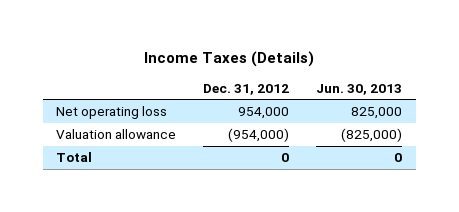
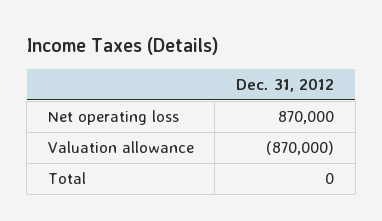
- | Dec. 31, 2012 | Jun. 30, 2013
+ | Dec. 31, 2012
- Net operating loss | 954,000 | 825,000
- Valuation allowance | (954,000) | (825,000)
+ Net operating loss | 870,000
+ Valuation allowance | (870,000)

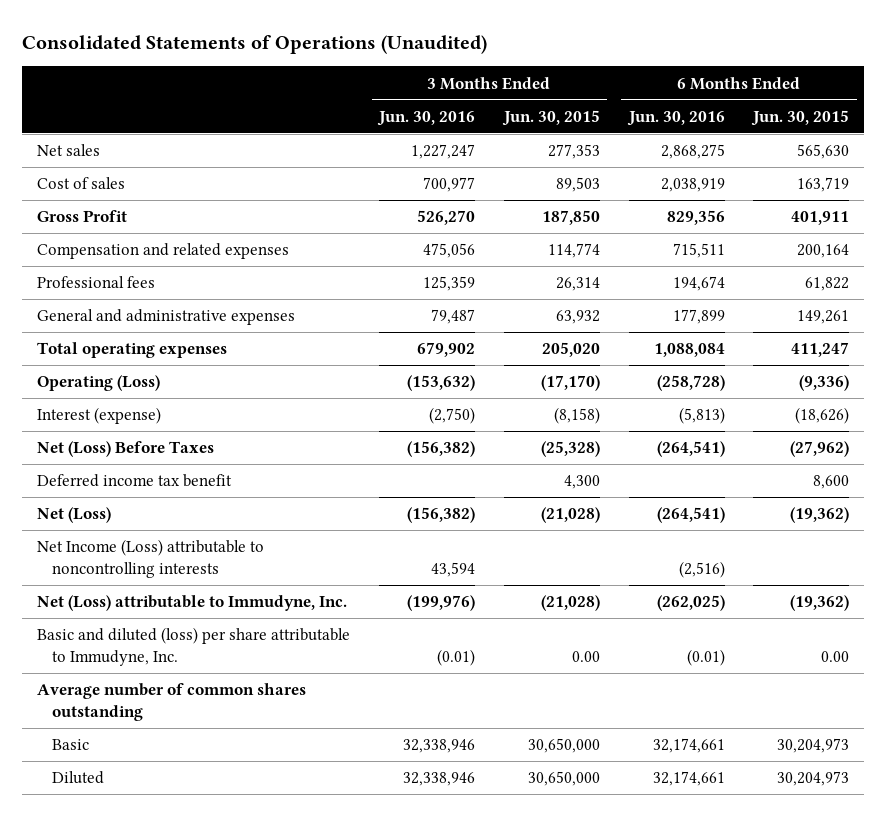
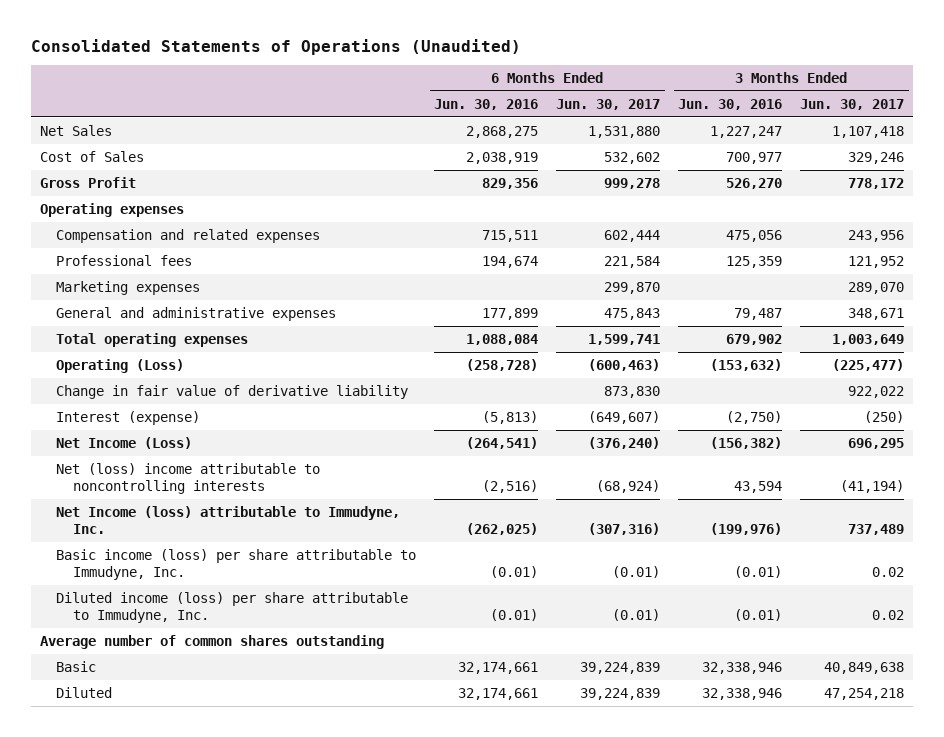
- | 3 Months Ended Jun. 30, 2016 | 3 Months Ended Jun. 30, 2015 | 6 Months Ended Jun. 30, 2016 | 6 Months Ended Jun. 30, 2015
+ | 6 Months Ended Jun. 30, 2016 | 6 Months Ended Jun. 30, 2017 | 3 Months Ended Jun. 30, 2016 | 3 Months Ended Jun. 30, 2017
- Net sales | 1,227,247 | 277,353 | 2,868,275 | 565,630
- Cost of sales | 700,977 | 89,503 | 2,038,919 | 163,719
+ Net Sales | 2,868,275 | 1,531,880 | 1,227,247 | 1,107,418
+ Cost of Sales | 2,038,919 | 532,602 | 700,977 | 329,246
+ Operating expenses
+ Marketing expenses | | 299,870 | | 289,070
+ Change in fair value of derivative liability | | 873,830 | | 922,022
- Net (Loss) Before Taxes | (156,382) | (25,328) | (264,541) | (27,962)
- Deferred income tax benefit | | 4,300 | | 8,600
- Net (Loss) | (156,382) | (21,028) | (264,541) | (19,362)
- Net Income (Loss) attributable to noncontrolling interests | 43,594 | | (2,516) |
- Net (Loss) attributable to Immudyne, Inc. | (199,976) | (21,028) | (262,025) | (19,362)
- Basic and diluted (loss) per share attributable to Immudyne, Inc. | (0.01) | 0.00 | (0.01) | 0.00
+ Net Income (Loss) | (264,541) | (376,240) | (156,382) | 696,295
+ Net (loss) income attributable to noncontrolling interests | (2,516) | (68,924) | 43,594 | (41,194)
+ Net Income (loss) attributable to Immudyne, Inc. | (262,025) | (307,316) | (199,976) | 737,489
+ Basic income (loss) per share attributable to Immudyne, Inc. | (0.01) | (0.01) | (0.01) | 0.02
+ Diluted income (loss) per share attributable to Immudyne, Inc. | (0.01) | (0.01) | (0.01) | 0.02

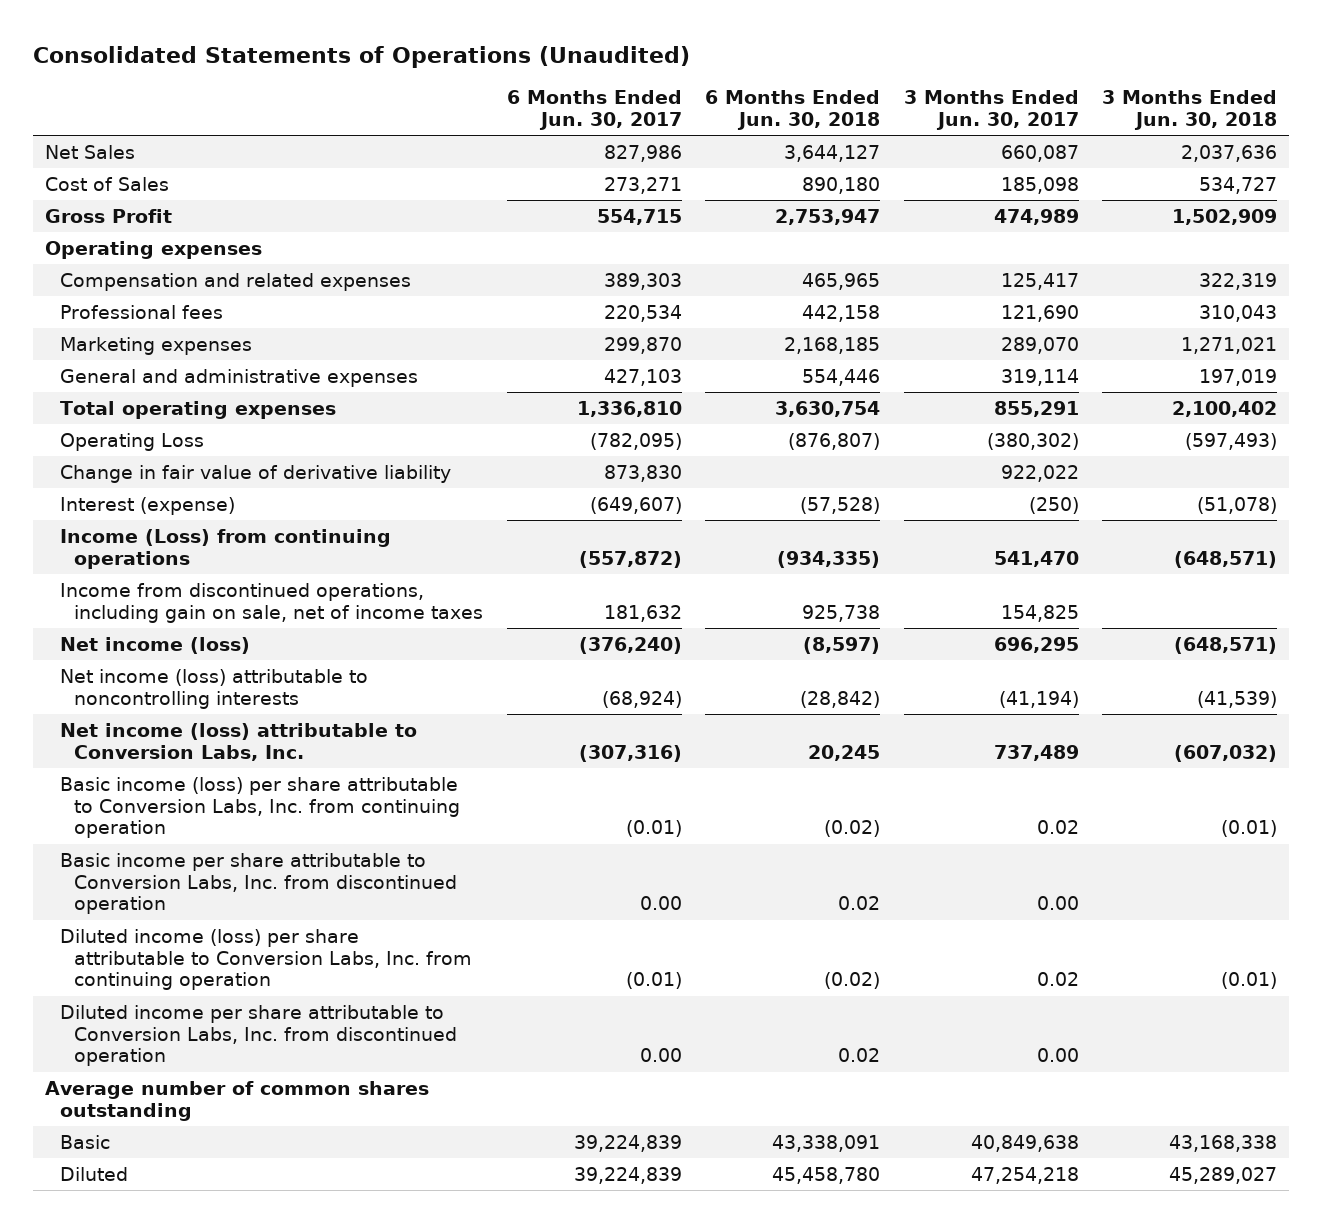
- | 6 Months Ended Jun. 30, 2016 | 6 Months Ended Jun. 30, 2017 | 3 Months Ended Jun. 30, 2016 | 3 Months Ended Jun. 30, 2017
+ | 6 Months Ended Jun. 30, 2017 | 6 Months Ended Jun. 30, 2018 | 3 Months Ended Jun. 30, 2017 | 3 Months Ended Jun. 30, 2018
- Net Sales | 2,868,275 | 1,531,880 | 1,227,247 | 1,107,418
- Cost of Sales | 2,038,919 | 532,602 | 700,977 | 329,246
- Gross Profit | 829,356 | 999,278 | 526,270 | 778,172
+ Net Sales | 827,986 | 3,644,127 | 660,087 | 2,037,636
+ Cost of Sales | 273,271 | 890,180 | 185,098 | 534,727
+ Gross Profit | 554,715 | 2,753,947 | 474,989 | 1,502,909
- Compensation and related expenses | 715,511 | 602,444 | 475,056 | 243,956
- Professional fees | 194,674 | 221,584 | 125,359 | 121,952
+ Compensation and related expenses | 389,303 | 465,965 | 125,417 | 322,319
+ Professional fees | 220,534 | 442,158 | 121,690 | 310,043
- General and administrative expenses | 177,899 | 475,843 | 79,487 | 348,671
- Total operating expenses | 1,088,084 | 1,599,741 | 679,902 | 1,003,649
- Operating (Loss) | (258,728) | (600,463) | (153,632) | (225,477)
+ General and administrative expenses | 427,103 | 554,446 | 319,114 | 197,019
+ Total operating expenses | 1,336,810 | 3,630,754 | 855,291 | 2,100,402
+ Operating Loss | (782,095) | (876,807) | (380,302) | (597,493)
- Net Income (Loss) | (264,541) | (376,240) | (156,382) | 696,295
- Net (loss) income attributable to noncontrolling interests | (2,516) | (68,924) | 43,594 | (41,194)
- Net Income (loss) attributable to Immudyne, Inc. | (262,025) | (307,316) | (199,976) | 737,489
- Basic income (loss) per share attributable to Immudyne, Inc. | (0.01) | (0.01) | (0.01) | 0.02
- Diluted income (loss) per share attributable to Immudyne, Inc. | (0.01) | (0.01) | (0.01) | 0.02
+ Income (Loss) from continuing operations | (557,872) | (934,335) | 541,470 | (648,571)
+ Income from discontinued operations, including gain on sale, net of income taxes | 181,632 | 925,738 | 154,825 |
+ Net income (loss) | (376,240) | (8,597) | 696,295 | (648,571)
+ Net income (loss) attributable to noncontrolling interests | (68,924) | (28,842) | (41,194) | (41,539)
+ Net income (loss) attributable to Conversion Labs, Inc. | (307,316) | 20,245 | 737,489 | (607,032)
+ Basic income (loss) per share attributable to Conversion Labs, Inc. from continuing operation | (0.01) | (0.02) | 0.02 | (0.01)
+ Basic income per share attributable to Conversion Labs, Inc. from discontinued operation | 0.00 | 0.02 | 0.00 |
+ Diluted income (loss) per share attributable to Conversion Labs, Inc. from continuing operation | (0.01) | (0.02) | 0.02 | (0.01)
+ Diluted income per share attributable to Conversion Labs, Inc. from discontinued operation | 0.00 | 0.02 | 0.00 |

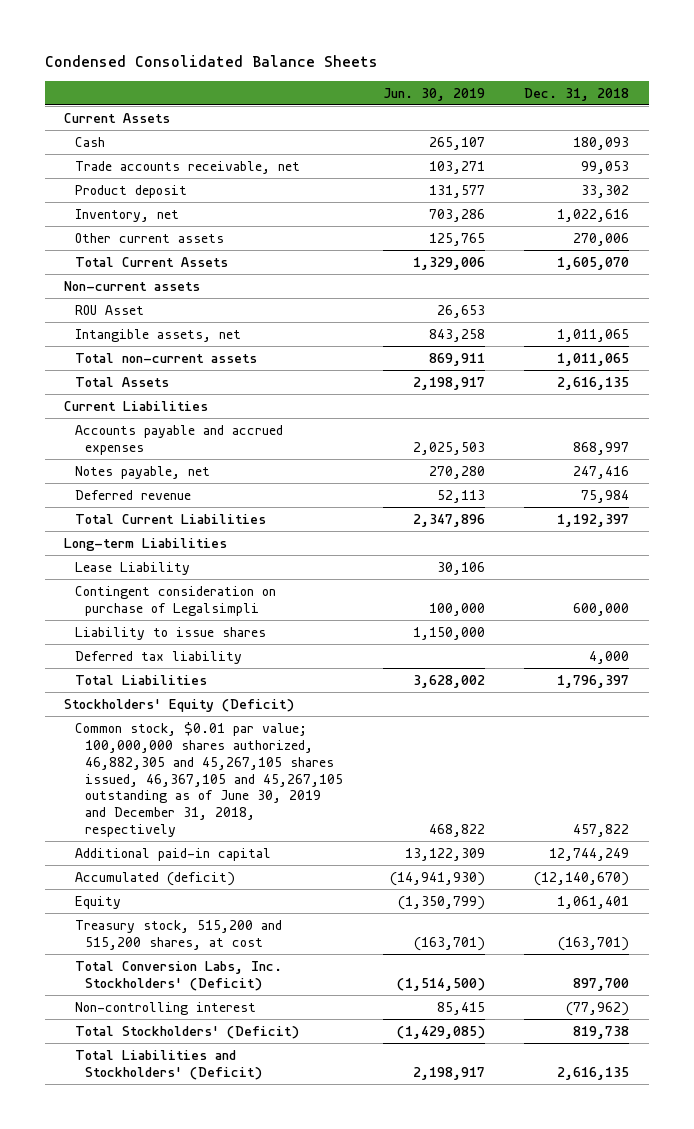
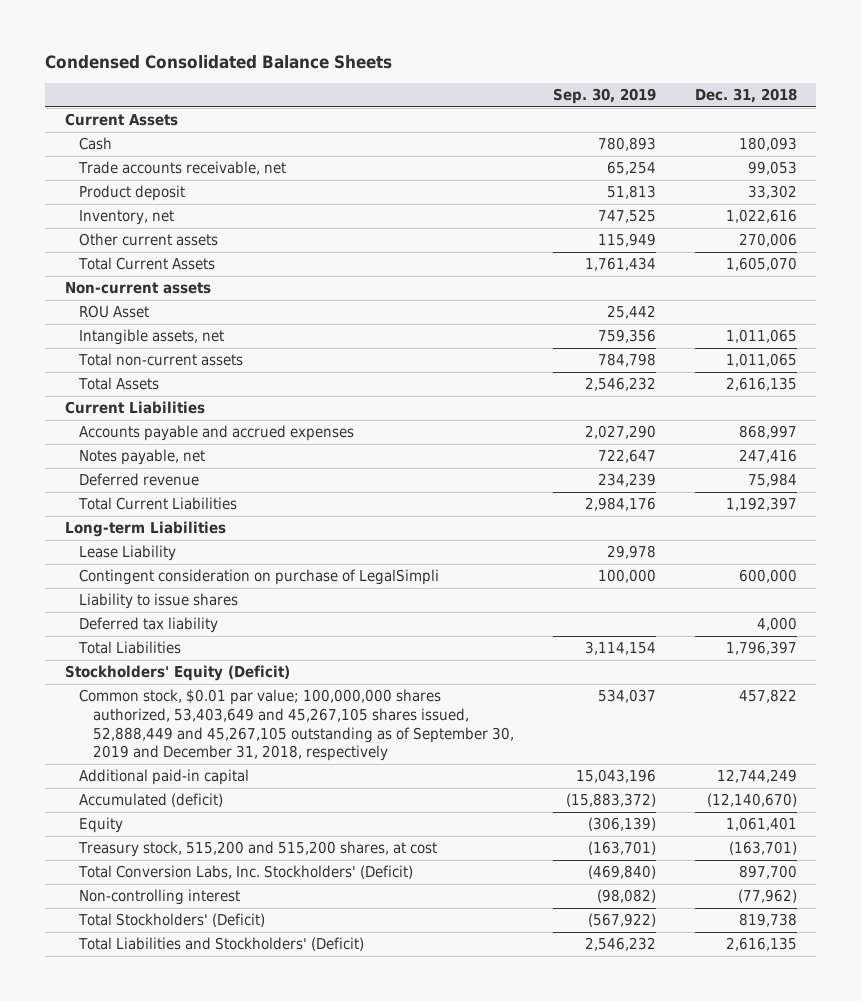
- | Jun. 30, 2019 | Dec. 31, 2018
+ | Sep. 30, 2019 | Dec. 31, 2018
- Contingent consideration on purchase of Legalsimpli | 100,000 | 600,000
+ Contingent consideration on purchase of LegalSimpli | 100,000 | 600,000
- Common stock, $0.01 par value; 100,000,000 shares authorized, 46,882,305 and 45,267,105 shares issued, 46,367,105 and 45,267,105 outstanding as of June 30, 2019 and December 31, 2018, respectively | 468,822 | 457,822
+ Common stock, $0.01 par value; 100,000,000 shares authorized, 53,403,649 and 45,267,105 shares issued, 52,888,449 and 45,267,105 outstanding as of September 30, 2019 and December 31, 2018, respectively | 534,037 | 457,822

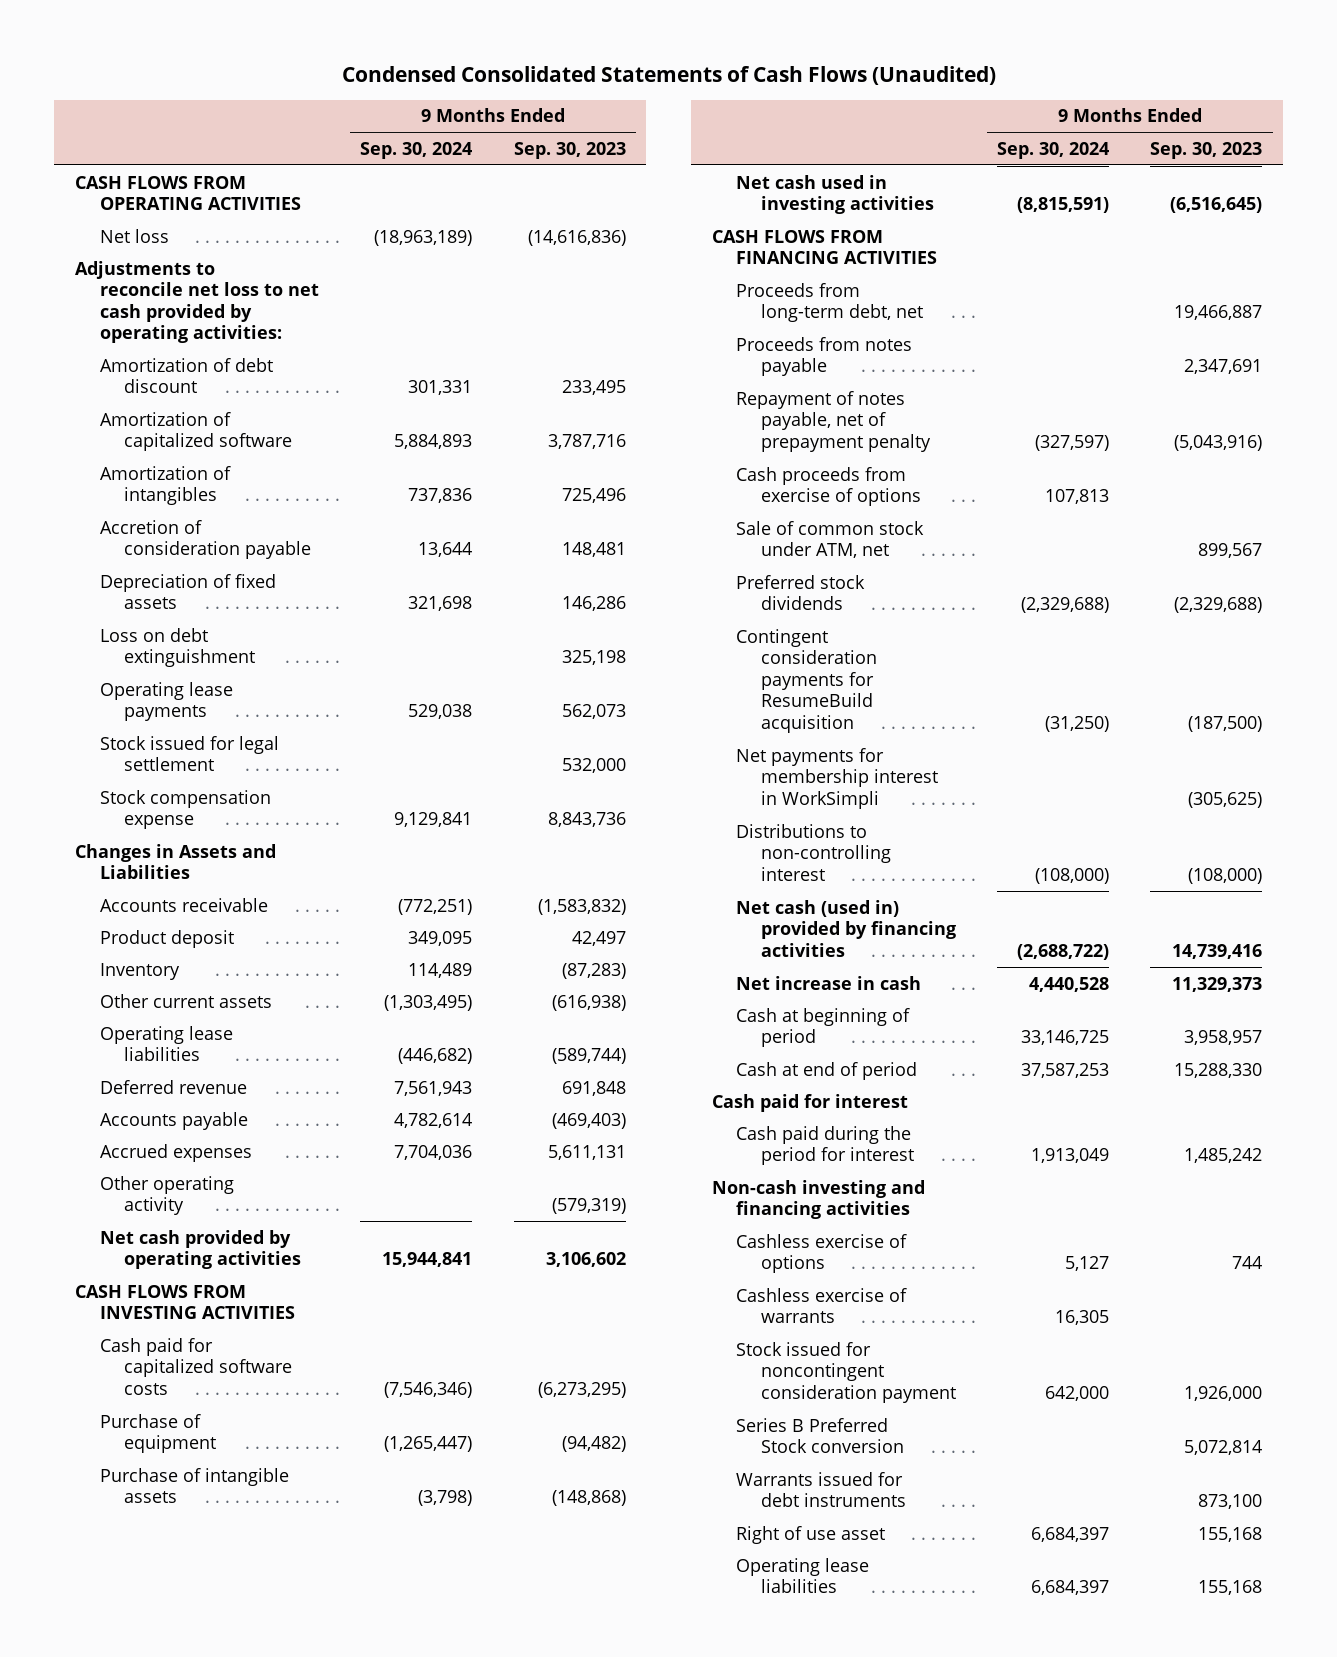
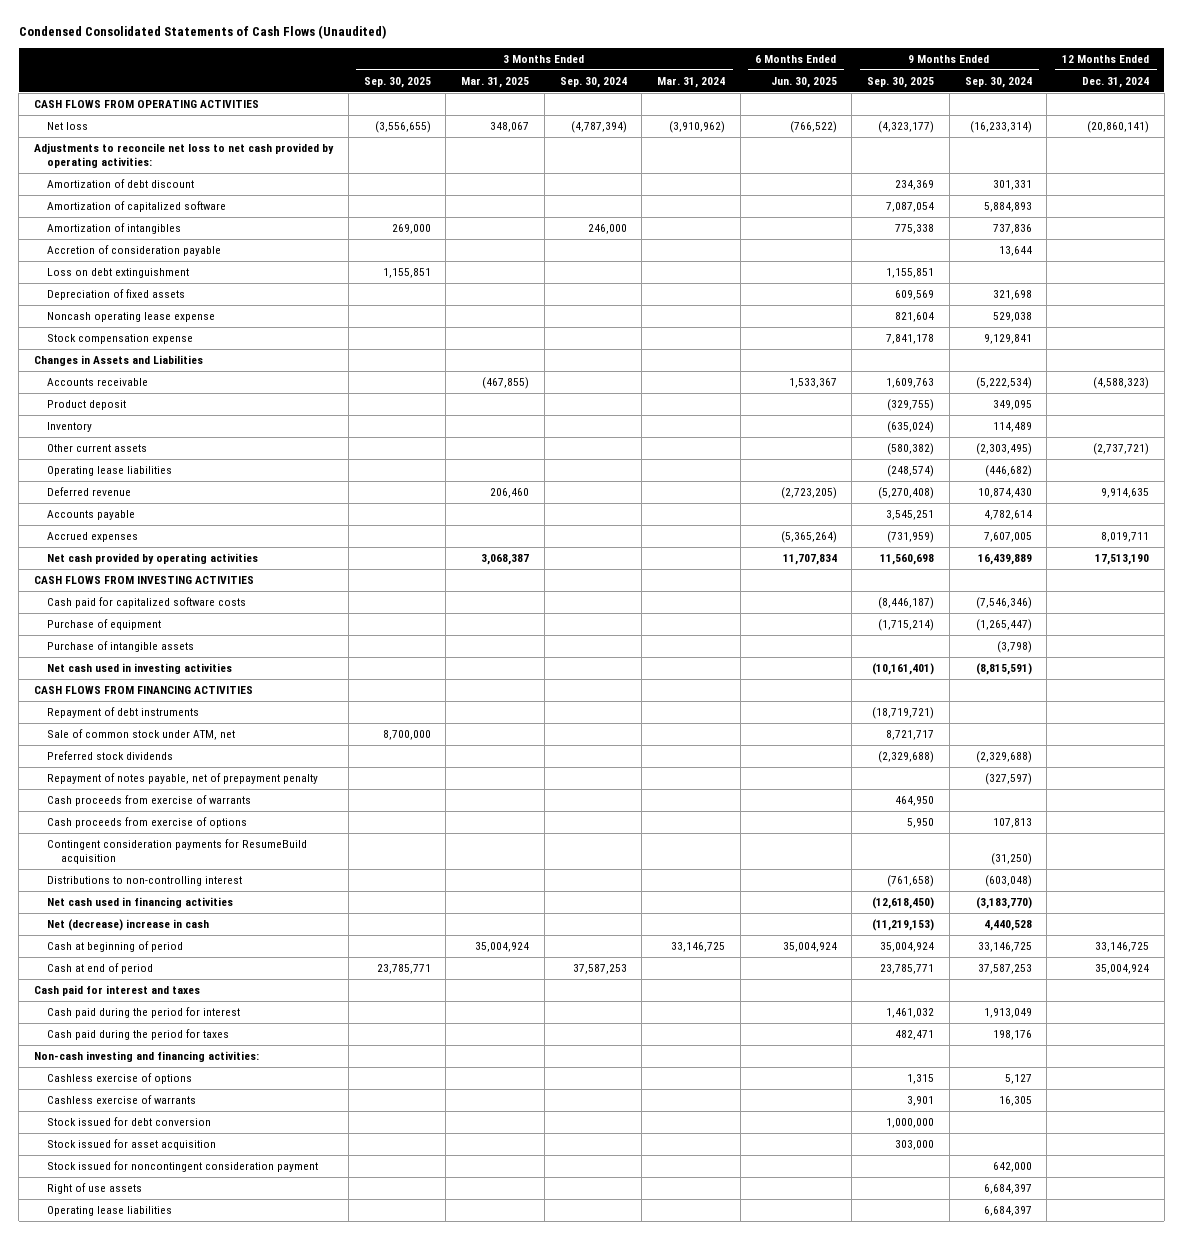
- | 9 Months Ended Sep. 30, 2024 | 9 Months Ended Sep. 30, 2023
+ | 3 Months Ended Sep. 30, 2025 | 3 Months Ended Mar. 31, 2025 | 3 Months Ended Sep. 30, 2024 | 3 Months Ended Mar. 31, 2024 | 6 Months Ended Jun. 30, 2025 | 9 Months Ended Sep. 30, 2025 | 9 Months Ended Sep. 30, 2024 | 12 Months Ended Dec. 31, 2024
- Net loss | (18,963,189) | (14,616,836)
+ Net loss | (3,556,655) | 348,067 | (4,787,394) | (3,910,962) | (766,522) | (4,323,177) | (16,233,314) | (20,860,141)
- Operating lease payments | 529,038 | 562,073
- Stock issued for legal settlement | | 532,000
moved down: Depreciation of fixed assets | | | | | | 609,569 | 321,698 |
+ Noncash operating lease expense | | | | | | 821,604 | 529,038 |
- Accounts receivable | (772,251) | (1,583,832)
+ Accounts receivable | | (467,855) | | | 1,533,367 | 1,609,763 | (5,222,534) | (4,588,323)
- Other current assets | (1,303,495) | (616,938)
+ Other current assets | | | | | | (580,382) | (2,303,495) | (2,737,721)
- Deferred revenue | 7,561,943 | 691,848
+ Deferred revenue | | 206,460 | | | (2,723,205) | (5,270,408) | 10,874,430 | 9,914,635
- Accrued expenses | 7,704,036 | 5,611,131
- Other operating activity | | (579,319)
- Net cash provided by operating activities | 15,944,841 | 3,106,602
+ Accrued expenses | | | | | (5,365,264) | (731,959) | 7,607,005 | 8,019,711
+ Net cash provided by operating activities | | 3,068,387 | | | 11,707,834 | 11,560,698 | 16,439,889 | 17,513,190
- Proceeds from long-term debt, net | | 19,466,887
- Proceeds from notes payable | | 2,347,691
+ Repayment of debt instruments | | | | | | (18,719,721) | |
moved down: Repayment of notes payable, net of prepayment penalty | | | | | | | (327,597) |
+ Cash proceeds from exercise of warrants | | | | | | 464,950 | |
moved down: Cash proceeds from exercise of options | | | | | | 5,950 | 107,813 |
- Net payments for membership interest in WorkSimpli | | (305,625)
- Distributions to non-controlling interest | (108,000) | (108,000)
- Net cash (used in) provided by financing activities | (2,688,722) | 14,739,416
- Net increase in cash | 4,440,528 | 11,329,373
+ Distributions to non-controlling interest | | | | | | (761,658) | (603,048) |
+ Net cash used in financing activities | | | | | | (12,618,450) | (3,183,770) |
+ Net (decrease) increase in cash | | | | | | (11,219,153) | 4,440,528 |
- Cash paid for interest
+ Cash paid for interest and taxes
- Non-cash investing and financing activities
+ Cash paid during the period for taxes | | | | | | 482,471 | 198,176 |
+ Non-cash investing and financing activities:
+ Stock issued for debt conversion | | | | | | 1,000,000 | |
+ Stock issued for asset acquisition | | | | | | 303,000 | |
- Series B Preferred Stock conversion | | 5,072,814
- Warrants issued for debt instruments | | 873,100
- Right of use asset | 6,684,397 | 155,168
+ Right of use assets | | | | | | | 6,684,397 |

